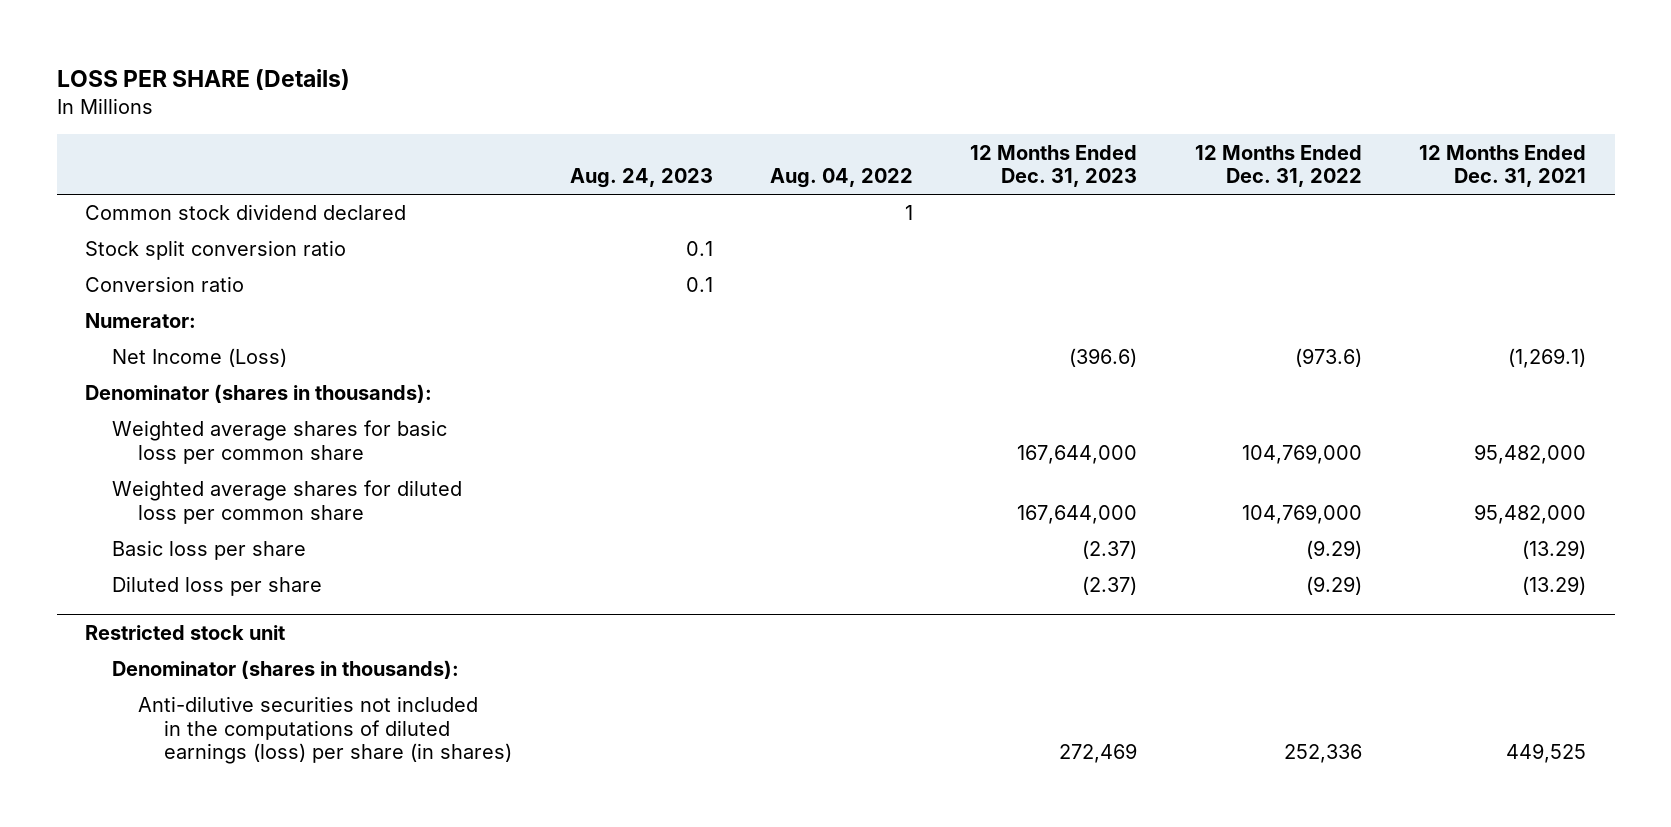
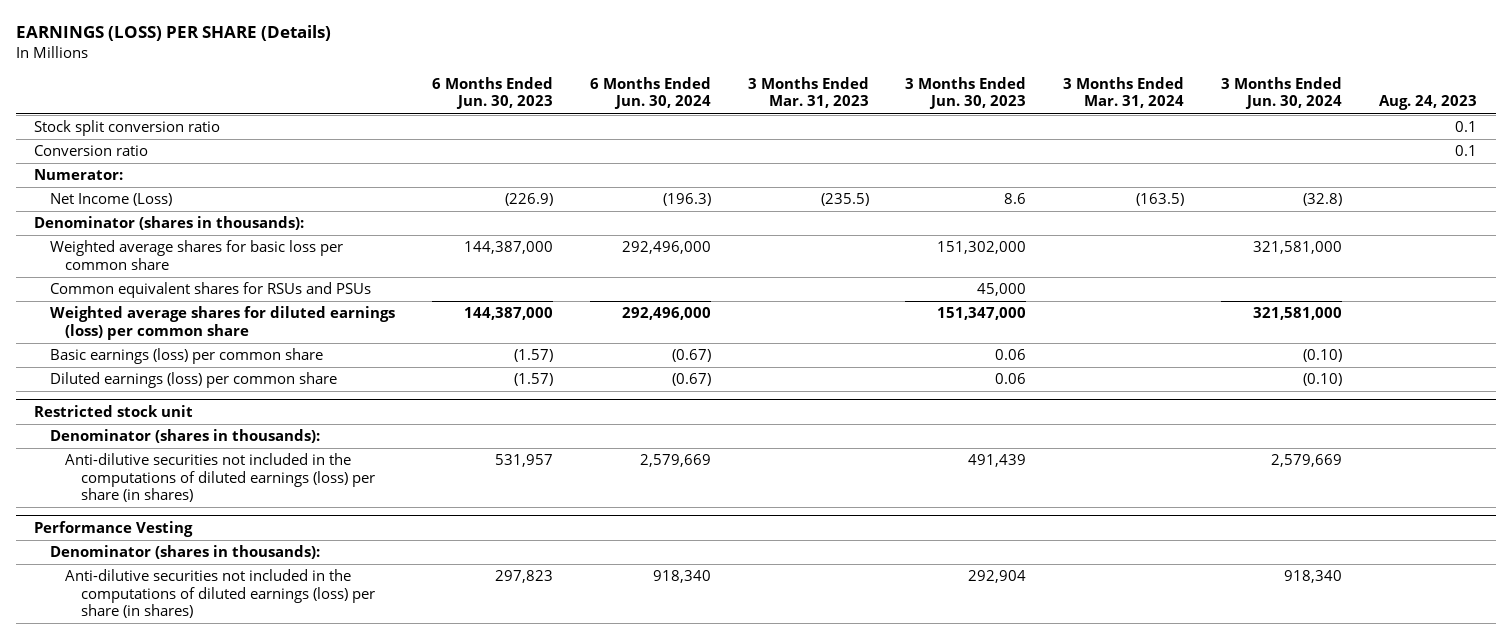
- LOSS PER SHARE (Details)
+ EARNINGS (LOSS) PER SHARE (Details)
- | Aug. 24, 2023 | Aug. 04, 2022 | 12 Months Ended Dec. 31, 2023 | 12 Months Ended Dec. 31, 2022 | 12 Months Ended Dec. 31, 2021
+ | 6 Months Ended Jun. 30, 2023 | 6 Months Ended Jun. 30, 2024 | 3 Months Ended Mar. 31, 2023 | 3 Months Ended Jun. 30, 2023 | 3 Months Ended Mar. 31, 2024 | 3 Months Ended Jun. 30, 2024 | Aug. 24, 2023
- Common stock dividend declared | | 1 | | |
- Weighted average shares for diluted loss per common share | | | 167,644,000 | 104,769,000 | 95,482,000
- Basic loss per share | | | (2.37) | (9.29) | (13.29)
- Diluted loss per share | | | (2.37) | (9.29) | (13.29)
+ Common equivalent shares for RSUs and PSUs | | | | 45,000 | | |
+ Weighted average shares for diluted earnings (loss) per common share | 144,387,000 | 292,496,000 | | 151,347,000 | | 321,581,000 |
+ Basic earnings (loss) per common share | (1.57) | (0.67) | | 0.06 | | (0.10) |
+ Diluted earnings (loss) per common share | (1.57) | (0.67) | | 0.06 | | (0.10) |
+ Performance Vesting
+ Denominator (shares in thousands):
+ Anti-dilutive securities not included in the computations of diluted earnings (loss) per share (in shares) | 297,823 | 918,340 | | 292,904 | | 918,340 |

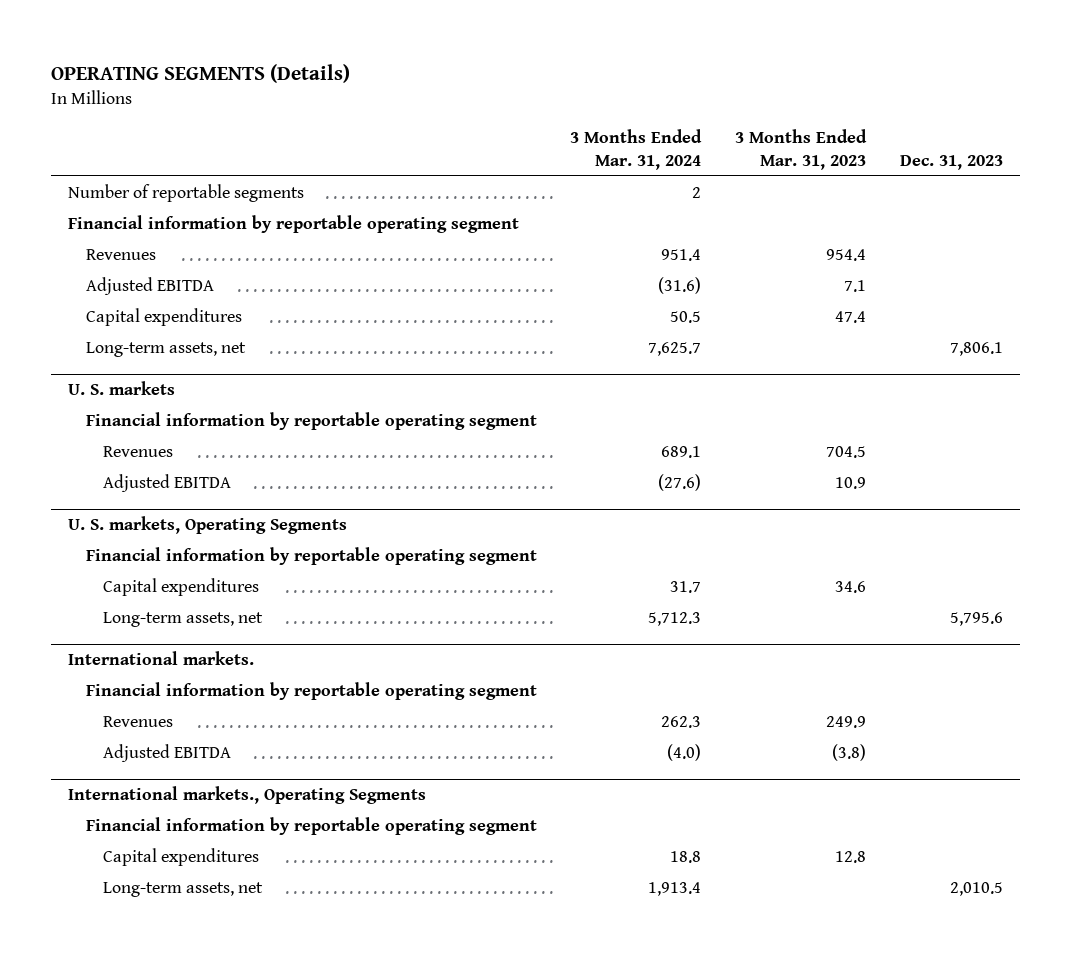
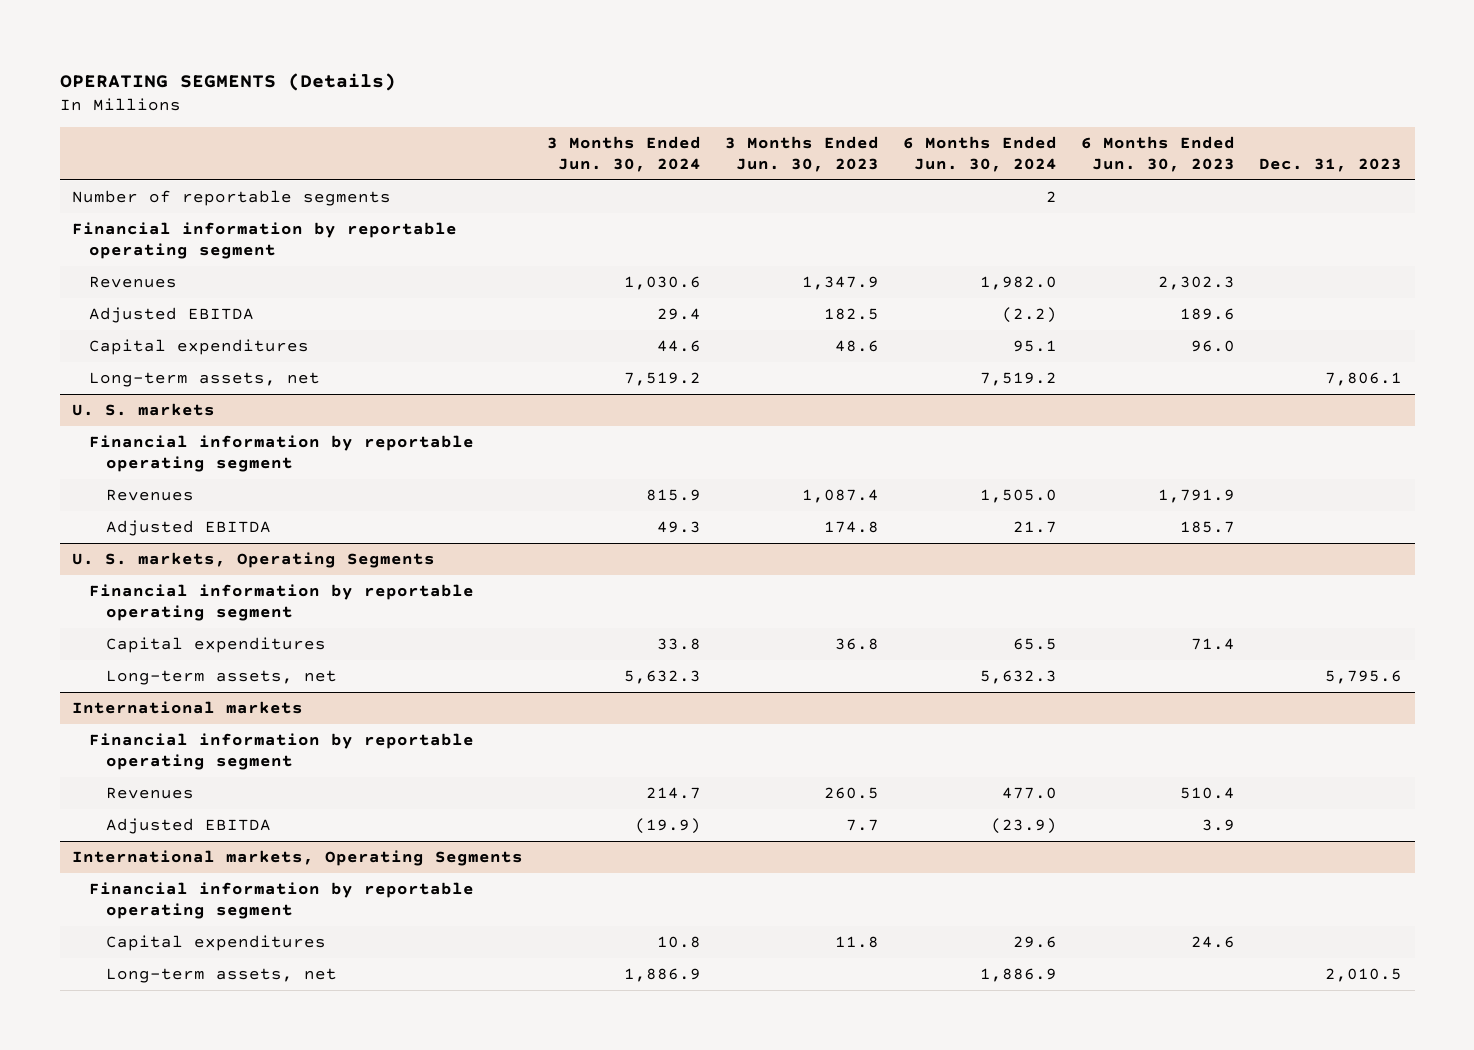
- | 3 Months Ended Mar. 31, 2024 | 3 Months Ended Mar. 31, 2023 | Dec. 31, 2023
+ | 3 Months Ended Jun. 30, 2024 | 3 Months Ended Jun. 30, 2023 | 6 Months Ended Jun. 30, 2024 | 6 Months Ended Jun. 30, 2023 | Dec. 31, 2023
- International markets.
+ International markets
- International markets., Operating Segments
+ International markets, Operating Segments

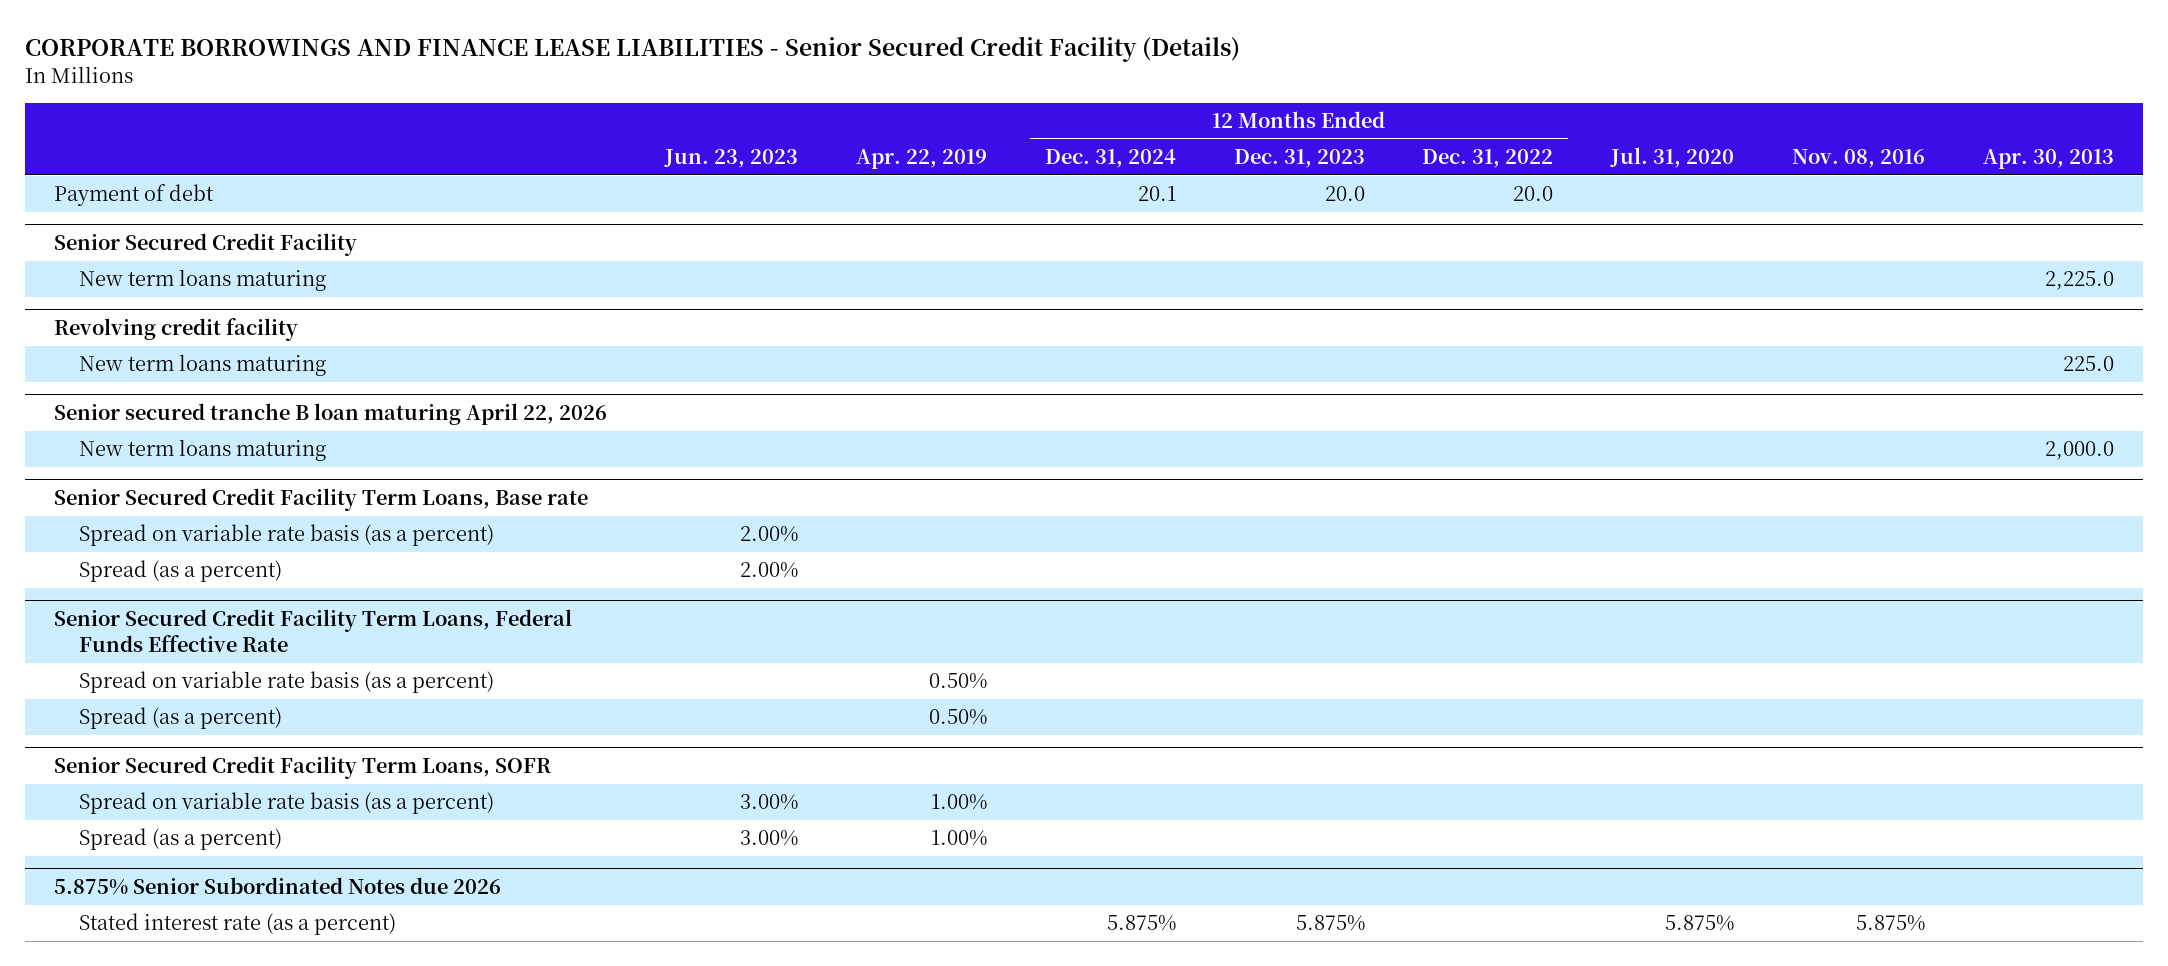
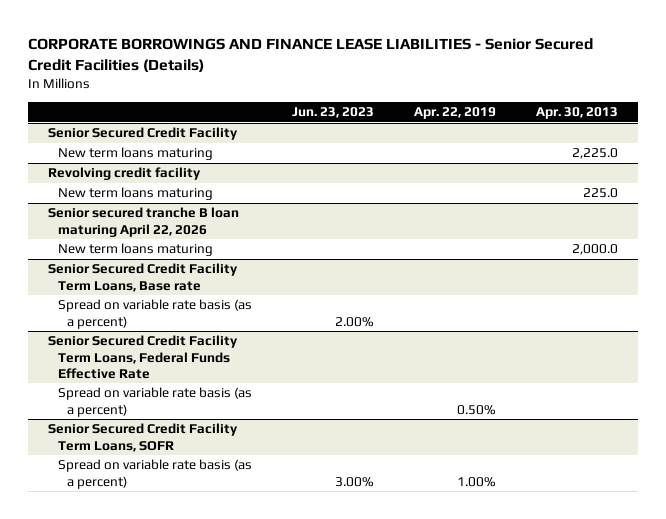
- CORPORATE BORROWINGS AND FINANCE LEASE LIABILITIES - Senior Secured Credit Facility (Details)
+ CORPORATE BORROWINGS AND FINANCE LEASE LIABILITIES - Senior Secured Credit Facilities (Details)
- | Jun. 23, 2023 | Apr. 22, 2019 | 12 Months Ended Dec. 31, 2024 | 12 Months Ended Dec. 31, 2023 | 12 Months Ended Dec. 31, 2022 | Jul. 31, 2020 | Nov. 08, 2016 | Apr. 30, 2013
+ | Jun. 23, 2023 | Apr. 22, 2019 | Apr. 30, 2013
- Payment of debt | | | 20.1 | 20.0 | 20.0 | | |
@ Senior Secured Credit Facility Term Loans, Base rate
- Spread (as a percent) | 2.00% | | | | | | |
@ Senior Secured Credit Facility Term Loans, Federal Funds Effective Rate
- Spread (as a percent) | | 0.50% | | | | | |
@ Senior Secured Credit Facility Term Loans, SOFR
- Spread (as a percent) | 3.00% | 1.00% | | | | | |
- 5.875% Senior Subordinated Notes due 2026
- Stated interest rate (as a percent) | | | 5.875% | 5.875% | | 5.875% | 5.875% |

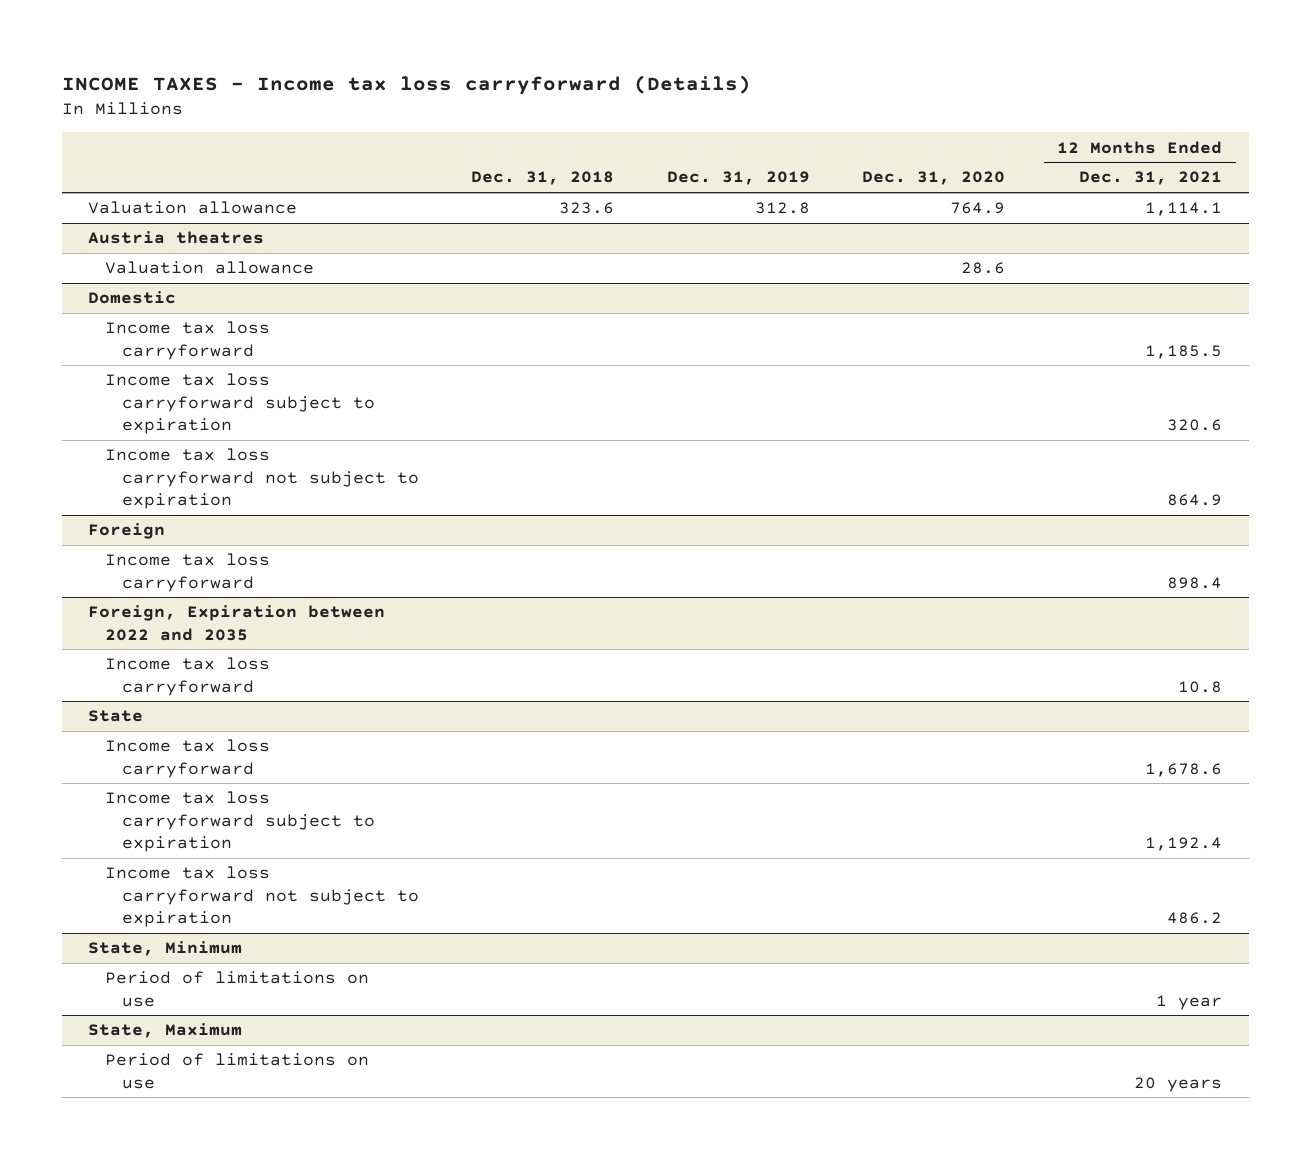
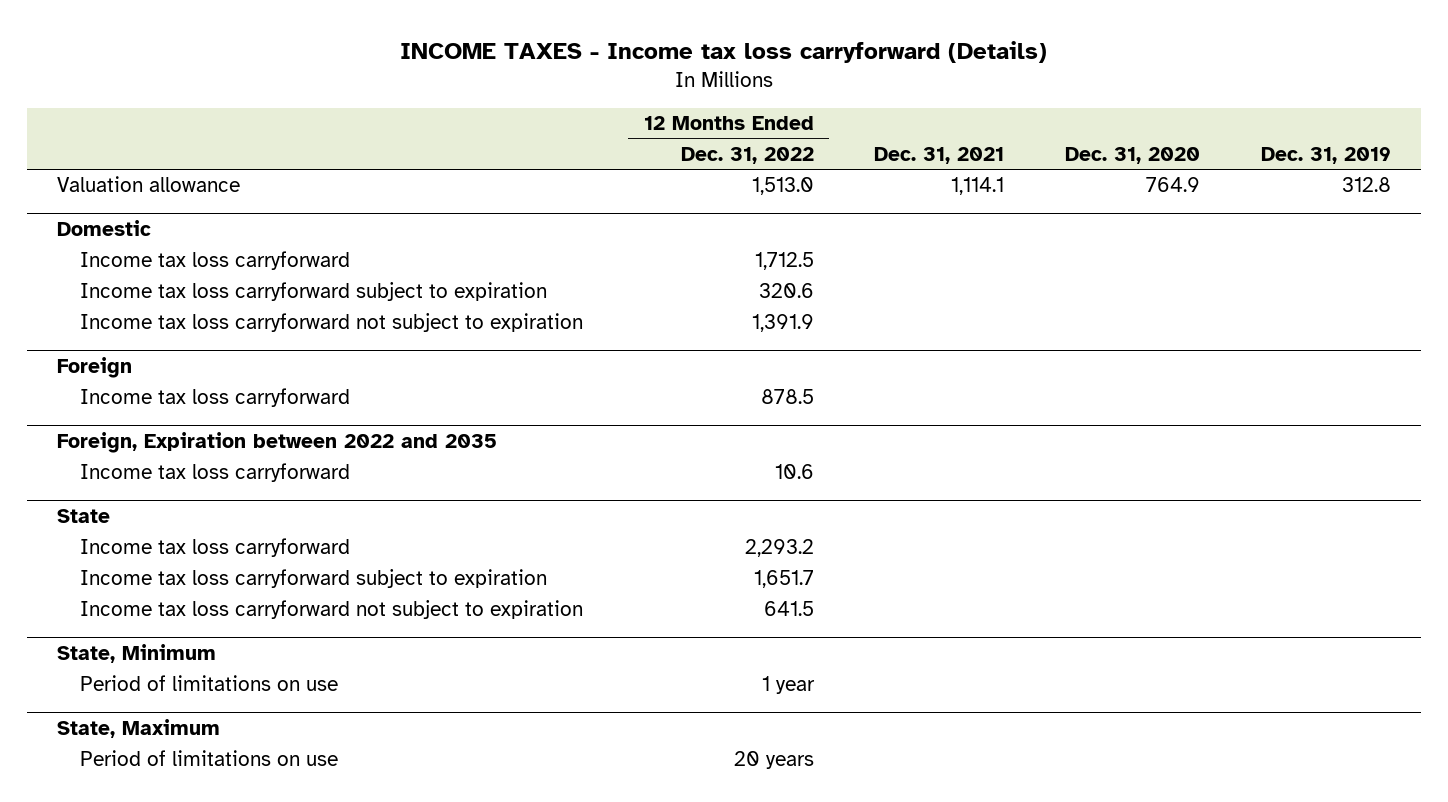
- | Dec. 31, 2018 | Dec. 31, 2019 | Dec. 31, 2020 | 12 Months Ended Dec. 31, 2021
+ | 12 Months Ended Dec. 31, 2022 | Dec. 31, 2021 | Dec. 31, 2020 | Dec. 31, 2019
- Austria theatres
- Valuation allowance | | | 28.6 |

